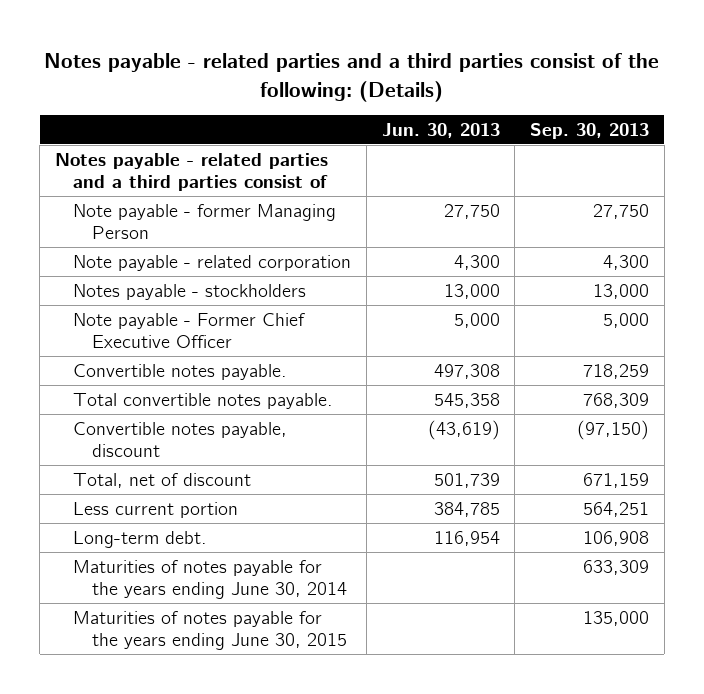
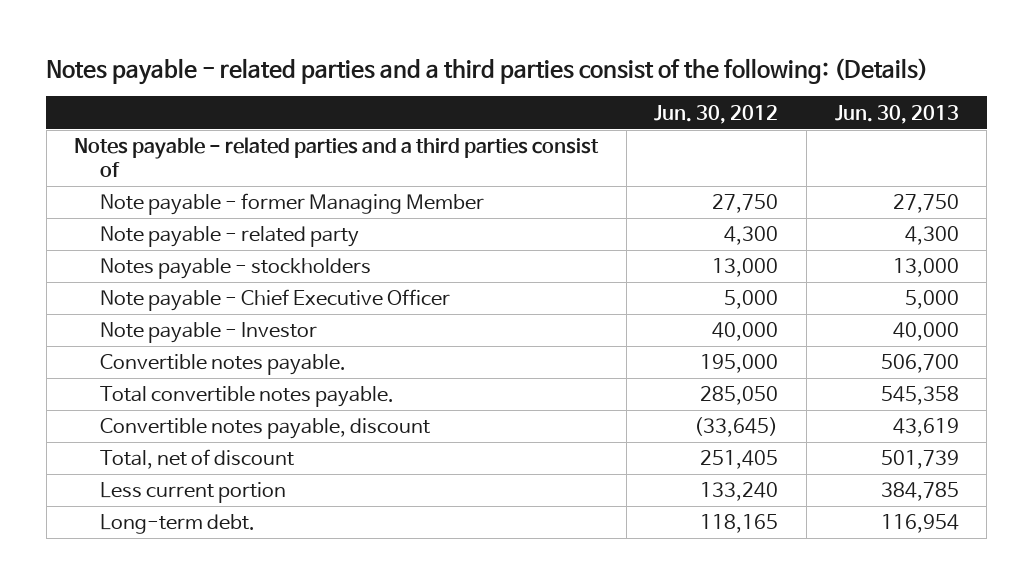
- | Jun. 30, 2013 | Sep. 30, 2013
+ | Jun. 30, 2012 | Jun. 30, 2013
- Note payable - former Managing Person | 27,750 | 27,750
- Note payable - related corporation | 4,300 | 4,300
+ Note payable - former Managing Member | 27,750 | 27,750
+ Note payable - related party | 4,300 | 4,300
- Note payable - Former Chief Executive Officer | 5,000 | 5,000
- Convertible notes payable. | 497,308 | 718,259
+ Note payable - Chief Executive Officer | 5,000 | 5,000
+ Note payable - Investor | 40,000 | 40,000
+ Convertible notes payable. | 195,000 | 506,700
- Convertible notes payable, discount | (43,619) | (97,150)
+ Convertible notes payable, discount | (33,645) | 43,619
- Maturities of notes payable for the years ending June 30, 2014 | | 633,309
- Maturities of notes payable for the years ending June 30, 2015 | | 135,000

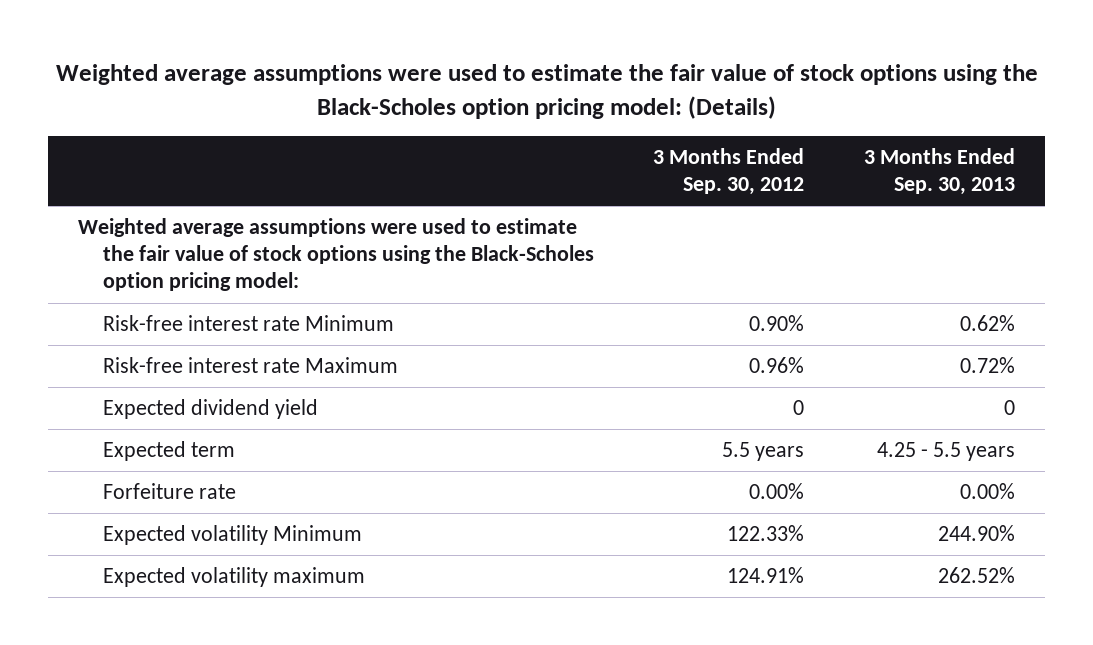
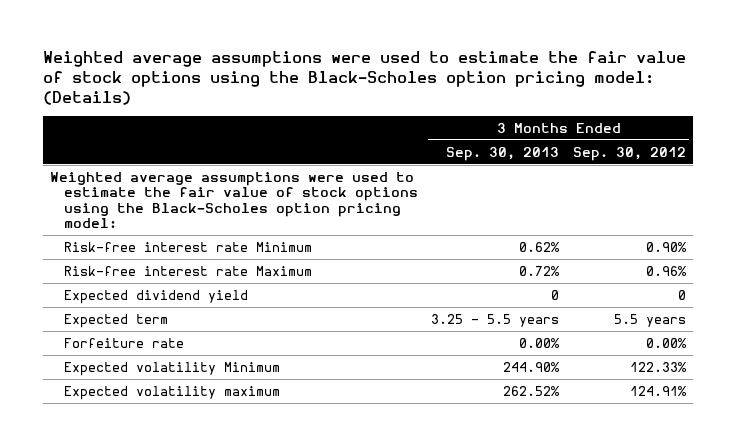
- | 3 Months Ended Sep. 30, 2012 | 3 Months Ended Sep. 30, 2013
+ | 3 Months Ended Sep. 30, 2013 | 3 Months Ended Sep. 30, 2012
- Expected term | 5.5 years | 4.25 - 5.5 years
+ Expected term | 3.25 - 5.5 years | 5.5 years

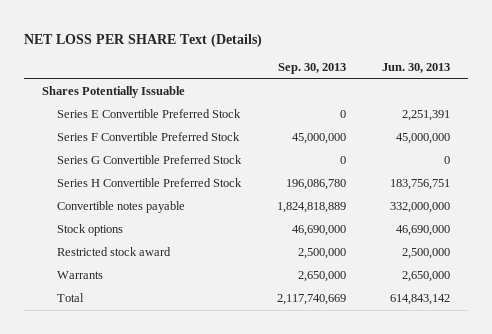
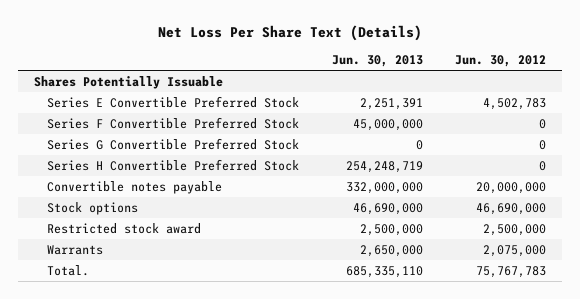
- NET LOSS PER SHARE Text (Details)
+ Net Loss Per Share Text (Details)
- | Sep. 30, 2013 | Jun. 30, 2013
+ | Jun. 30, 2013 | Jun. 30, 2012
- Series H Convertible Preferred Stock | 196,086,780 | 183,756,751
+ Series H Convertible Preferred Stock | 254,248,719 | 0
- Total | 2,117,740,669 | 614,843,142
+ Total. | 685,335,110 | 75,767,783

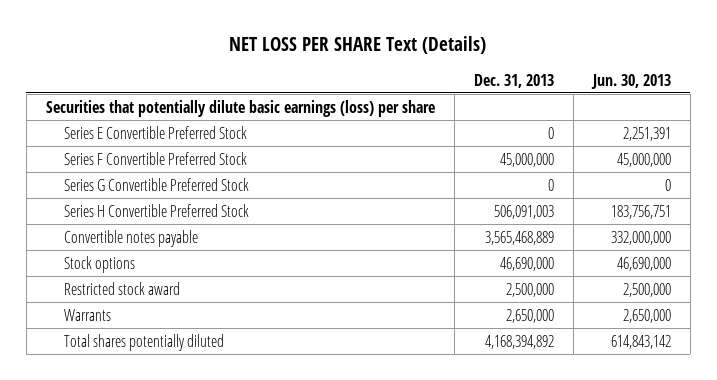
- Net Loss Per Share Text (Details)
+ NET LOSS PER SHARE Text (Details)
- | Jun. 30, 2013 | Jun. 30, 2012
+ | Dec. 31, 2013 | Jun. 30, 2013
- Shares Potentially Issuable
+ Securities that potentially dilute basic earnings (loss) per share
- Series H Convertible Preferred Stock | 254,248,719 | 0
+ Series H Convertible Preferred Stock | 506,091,003 | 183,756,751
- Total. | 685,335,110 | 75,767,783
+ Total shares potentially diluted | 4,168,394,892 | 614,843,142

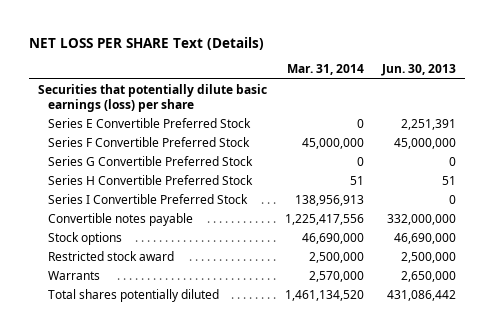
- | Dec. 31, 2013 | Jun. 30, 2013
+ | Mar. 31, 2014 | Jun. 30, 2013
- Series H Convertible Preferred Stock | 506,091,003 | 183,756,751
+ Series H Convertible Preferred Stock | 51 | 51
+ Series I Convertible Preferred Stock | 138,956,913 | 0
- Total shares potentially diluted | 4,168,394,892 | 614,843,142
+ Total shares potentially diluted | 1,461,134,520 | 431,086,442

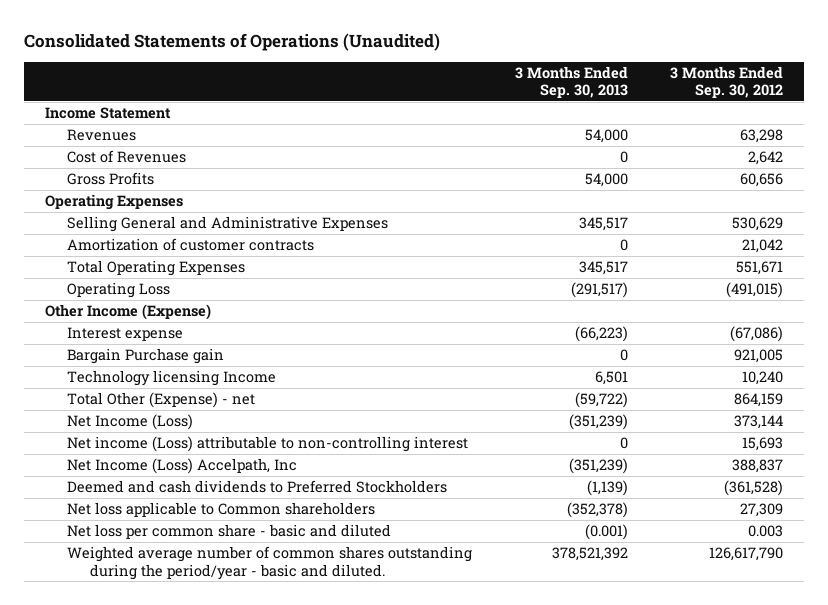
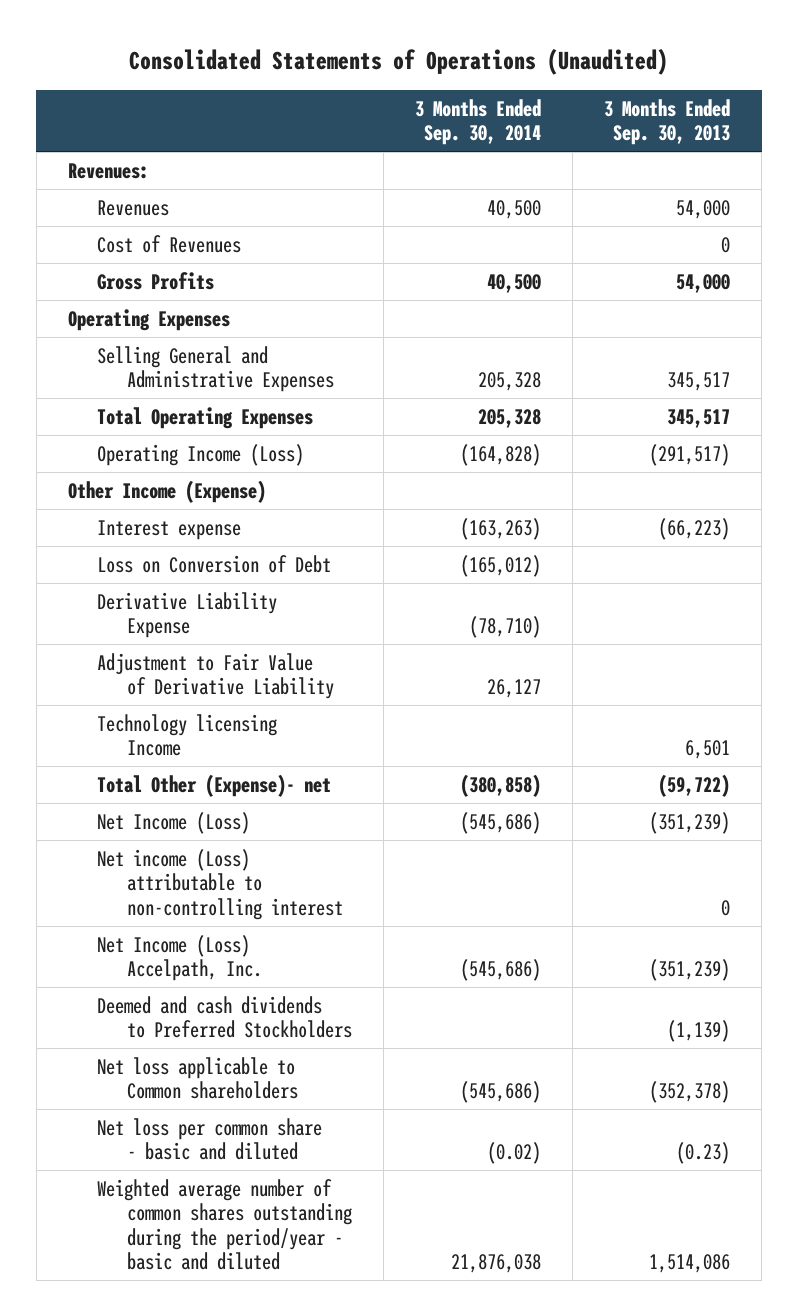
- | 3 Months Ended Sep. 30, 2013 | 3 Months Ended Sep. 30, 2012
+ | 3 Months Ended Sep. 30, 2014 | 3 Months Ended Sep. 30, 2013
- Income Statement
+ Revenues:
- Amortization of customer contracts | 0 | 21,042
- Operating Loss | (291,517) | (491,015)
+ Operating Income (Loss) | (164,828) | (291,517)
- Bargain Purchase gain | 0 | 921,005
+ Loss on Conversion of Debt | (165,012) |
+ Derivative Liability Expense | (78,710) |
+ Adjustment to Fair Value of Derivative Liability | 26,127 |
- Total Other (Expense) - net | (59,722) | 864,159
+ Total Other (Expense)- net | (380,858) | (59,722)
- Net Income (Loss) Accelpath, Inc | (351,239) | 388,837
+ Net Income (Loss) Accelpath, Inc. | (545,686) | (351,239)
- Net loss per common share - basic and diluted | (0.001) | 0.003
- Weighted average number of common shares outstanding during the period/year - basic and diluted. | 378,521,392 | 126,617,790
+ Net loss per common share - basic and diluted | (0.02) | (0.23)
+ Weighted average number of common shares outstanding during the period/year - basic and diluted | 21,876,038 | 1,514,086

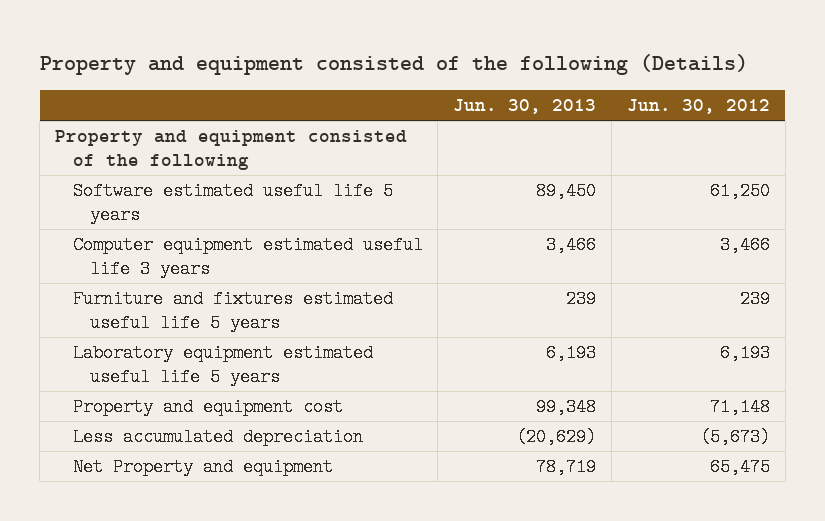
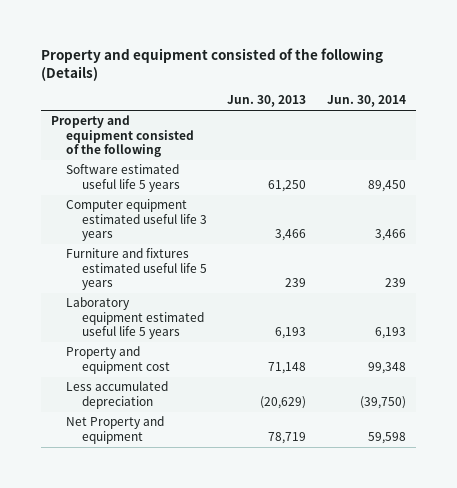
- | Jun. 30, 2013 | Jun. 30, 2012
+ | Jun. 30, 2013 | Jun. 30, 2014
- Software estimated useful life 5 years | 89,450 | 61,250
+ Software estimated useful life 5 years | 61,250 | 89,450
- Property and equipment cost | 99,348 | 71,148
+ Property and equipment cost | 71,148 | 99,348

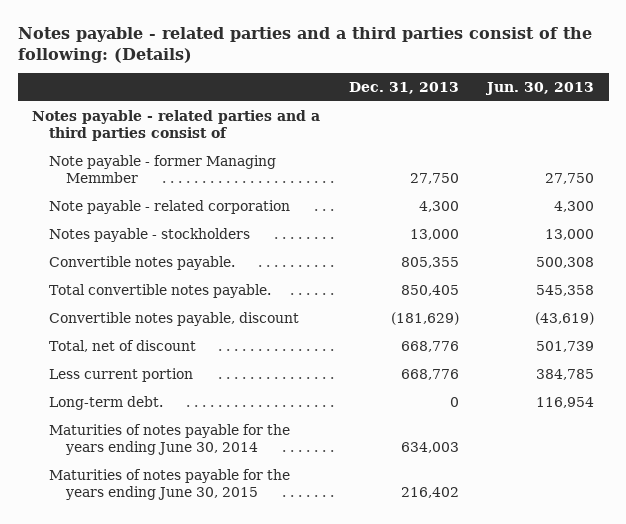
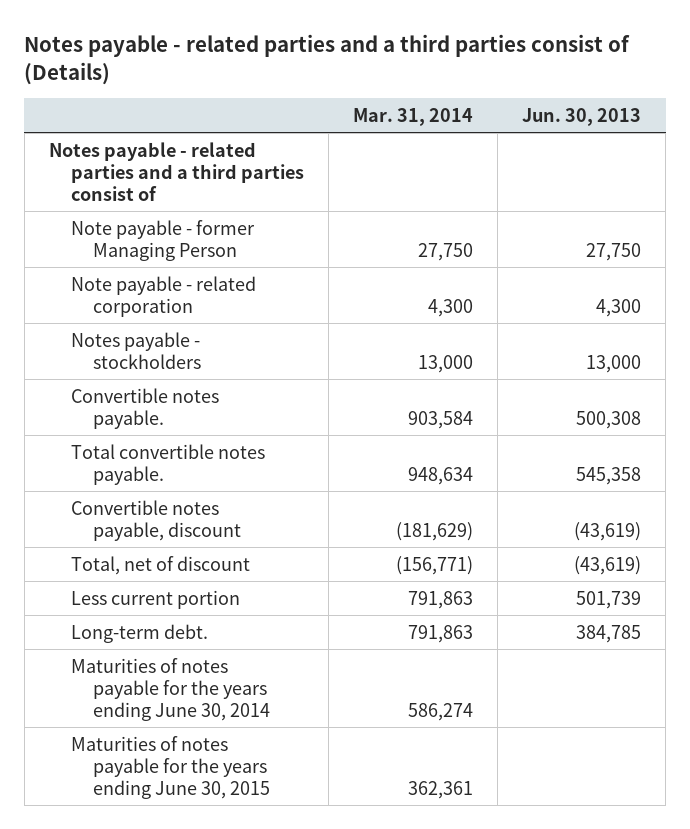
- Notes payable - related parties and a third parties consist of the following: (Details)
+ Notes payable - related parties and a third parties consist of (Details)
- | Dec. 31, 2013 | Jun. 30, 2013
+ | Mar. 31, 2014 | Jun. 30, 2013
- Note payable - former Managing Memmber | 27,750 | 27,750
+ Note payable - former Managing Person | 27,750 | 27,750
- Total, net of discount | 668,776 | 501,739
- Less current portion | 668,776 | 384,785
- Long-term debt. | 0 | 116,954
+ Total, net of discount | (156,771) | (43,619)
+ Less current portion | 791,863 | 501,739
+ Long-term debt. | 791,863 | 384,785

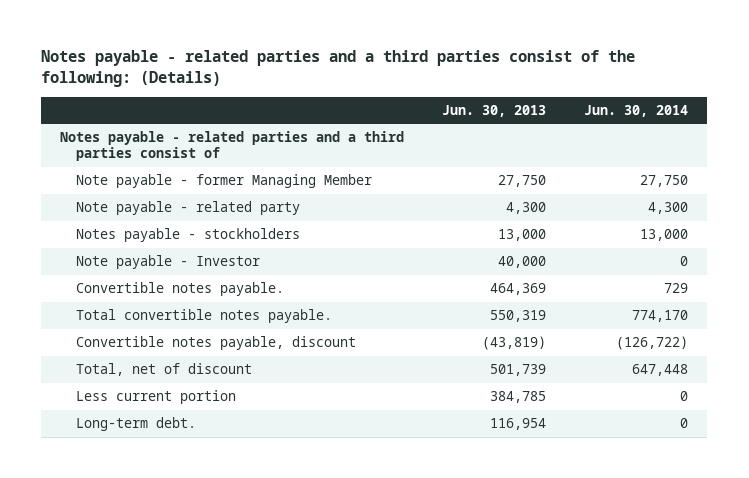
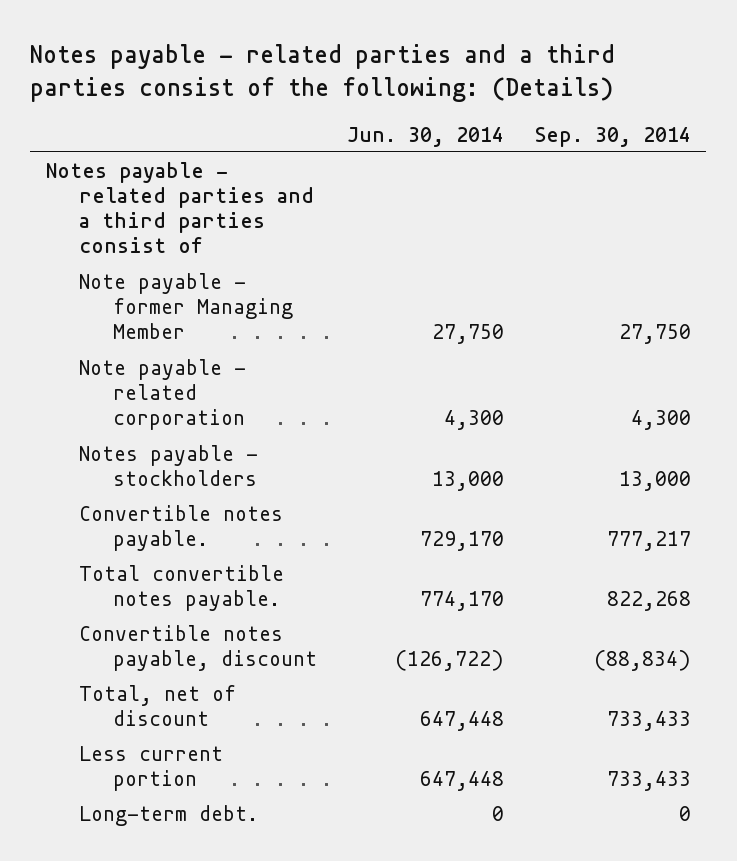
- | Jun. 30, 2013 | Jun. 30, 2014
+ | Jun. 30, 2014 | Sep. 30, 2014
- Note payable - related party | 4,300 | 4,300
+ Note payable - related corporation | 4,300 | 4,300
- Note payable - Investor | 40,000 | 0
- Convertible notes payable. | 464,369 | 729
+ Convertible notes payable. | 729,170 | 777,217
- Less current portion | 384,785 | 0
+ Less current portion | 647,448 | 733,433

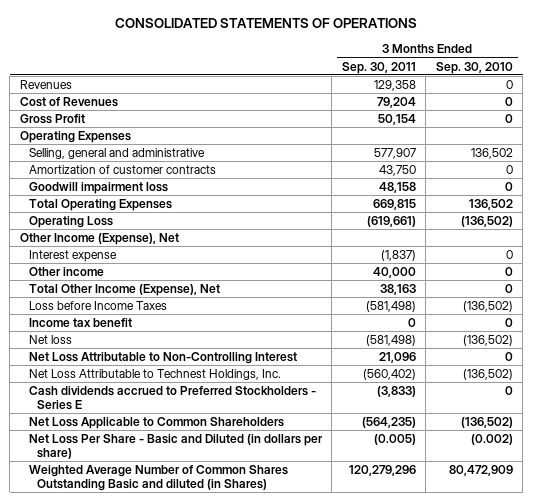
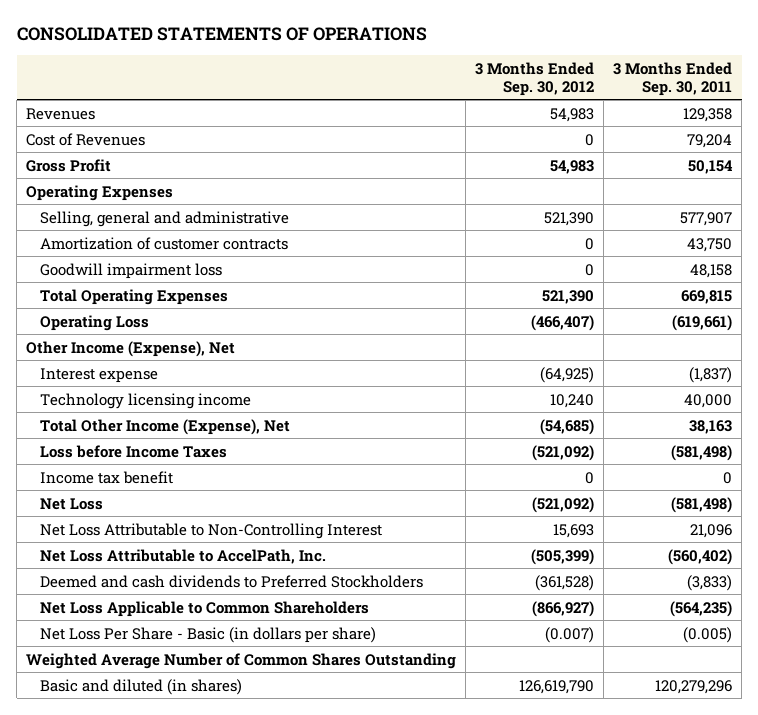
- | 3 Months Ended Sep. 30, 2011 | 3 Months Ended Sep. 30, 2010
+ | 3 Months Ended Sep. 30, 2012 | 3 Months Ended Sep. 30, 2011
- Other income | 40,000 | 0
+ Technology licensing income | 10,240 | 40,000
- Net loss | (581,498) | (136,502)
+ Net Loss | (521,092) | (581,498)
- Net Loss Attributable to Technest Holdings, Inc. | (560,402) | (136,502)
- Cash dividends accrued to Preferred Stockholders - Series E | (3,833) | 0
+ Net Loss Attributable to AccelPath, Inc. | (505,399) | (560,402)
+ Deemed and cash dividends to Preferred Stockholders | (361,528) | (3,833)
- Net Loss Per Share - Basic and Diluted (in dollars per share) | (0.005) | (0.002)
- Weighted Average Number of Common Shares Outstanding Basic and diluted (in Shares) | 120,279,296 | 80,472,909
+ Net Loss Per Share - Basic (in dollars per share) | (0.007) | (0.005)
+ Weighted Average Number of Common Shares Outstanding
+ Basic and diluted (in shares) | 126,619,790 | 120,279,296

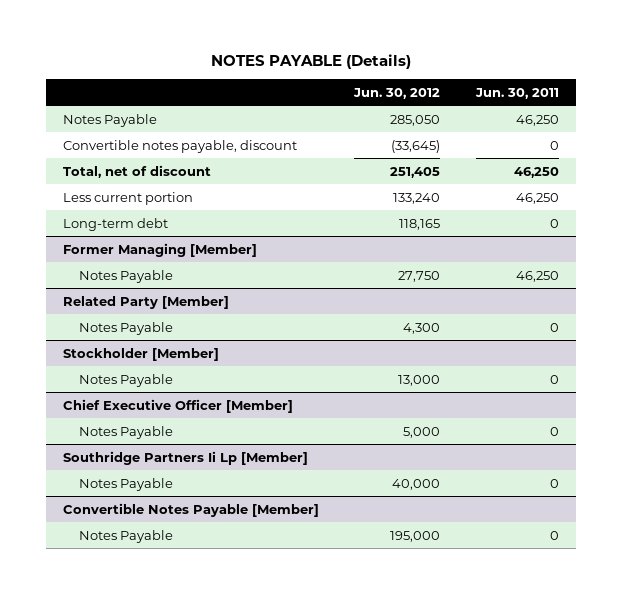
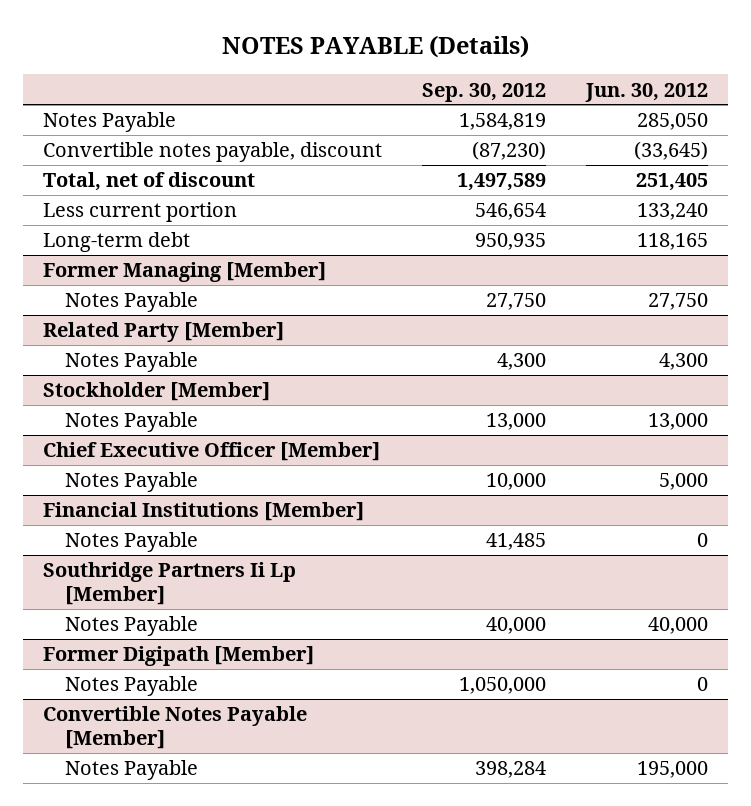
- | Jun. 30, 2012 | Jun. 30, 2011
+ | Sep. 30, 2012 | Jun. 30, 2012
+ Financial Institutions [Member]
+ Notes Payable | 41,485 | 0
+ Former Digipath [Member]
+ Notes Payable | 1,050,000 | 0

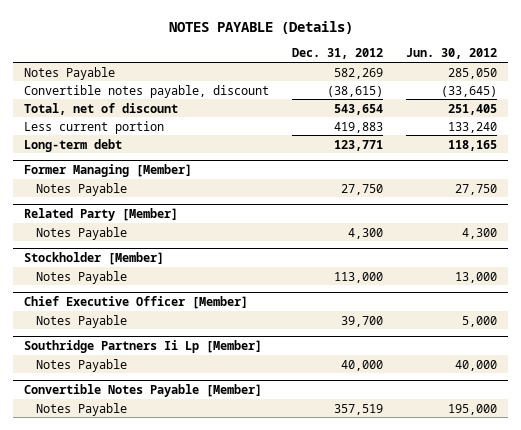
- | Sep. 30, 2012 | Jun. 30, 2012
+ | Dec. 31, 2012 | Jun. 30, 2012
- Financial Institutions [Member]
- Notes Payable | 41,485 | 0
- Former Digipath [Member]
- Notes Payable | 1,050,000 | 0

